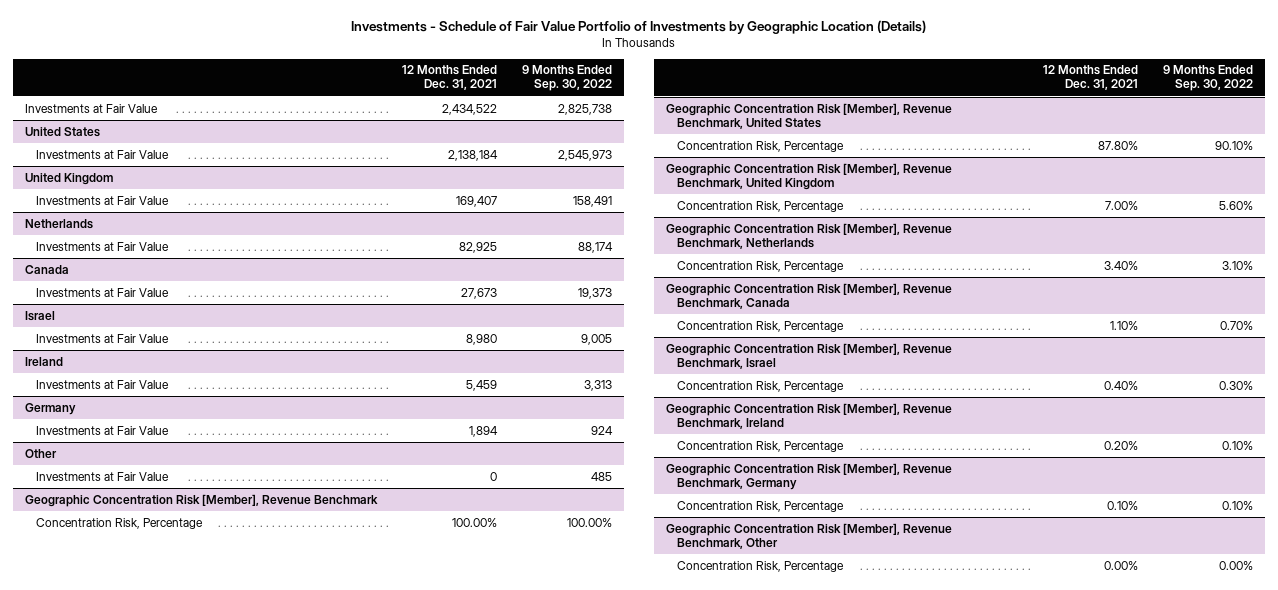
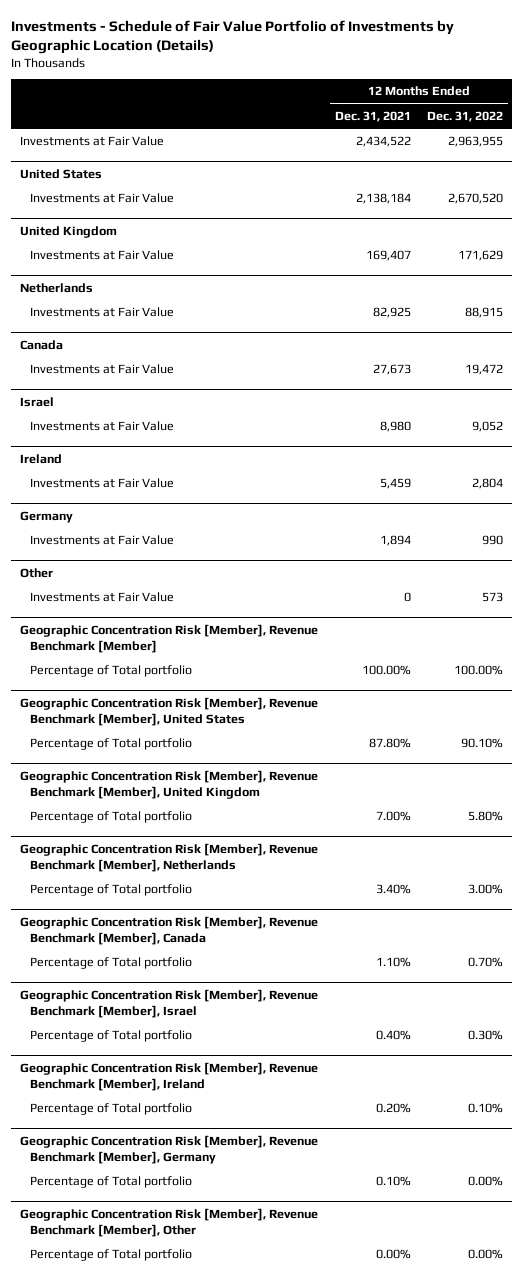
- | 12 Months Ended Dec. 31, 2021 | 9 Months Ended Sep. 30, 2022
+ | 12 Months Ended Dec. 31, 2021 | 12 Months Ended Dec. 31, 2022
- Geographic Concentration Risk [Member], Revenue Benchmark
- Concentration Risk, Percentage | 100.00% | 100.00%
- Geographic Concentration Risk [Member], Revenue Benchmark, United States
- Concentration Risk, Percentage | 87.80% | 90.10%
- Geographic Concentration Risk [Member], Revenue Benchmark, United Kingdom
- Concentration Risk, Percentage | 7.00% | 5.60%
- Geographic Concentration Risk [Member], Revenue Benchmark, Netherlands
- Concentration Risk, Percentage | 3.40% | 3.10%
- Geographic Concentration Risk [Member], Revenue Benchmark, Canada
- Concentration Risk, Percentage | 1.10% | 0.70%
- Geographic Concentration Risk [Member], Revenue Benchmark, Israel
- Concentration Risk, Percentage | 0.40% | 0.30%
- Geographic Concentration Risk [Member], Revenue Benchmark, Ireland
- Concentration Risk, Percentage | 0.20% | 0.10%
- Geographic Concentration Risk [Member], Revenue Benchmark, Germany
- Concentration Risk, Percentage | 0.10% | 0.10%
- Geographic Concentration Risk [Member], Revenue Benchmark, Other
- Concentration Risk, Percentage | 0.00% | 0.00%
+ Geographic Concentration Risk [Member], Revenue Benchmark [Member]
+ Percentage of Total portfolio | 100.00% | 100.00%
+ Geographic Concentration Risk [Member], Revenue Benchmark [Member], United States
+ Percentage of Total portfolio | 87.80% | 90.10%
+ Geographic Concentration Risk [Member], Revenue Benchmark [Member], United Kingdom
+ Percentage of Total portfolio | 7.00% | 5.80%
+ Geographic Concentration Risk [Member], Revenue Benchmark [Member], Netherlands
+ Percentage of Total portfolio | 3.40% | 3.00%
+ Geographic Concentration Risk [Member], Revenue Benchmark [Member], Canada
+ Percentage of Total portfolio | 1.10% | 0.70%
+ Geographic Concentration Risk [Member], Revenue Benchmark [Member], Israel
+ Percentage of Total portfolio | 0.40% | 0.30%
+ Geographic Concentration Risk [Member], Revenue Benchmark [Member], Ireland
+ Percentage of Total portfolio | 0.20% | 0.10%
+ Geographic Concentration Risk [Member], Revenue Benchmark [Member], Germany
+ Percentage of Total portfolio | 0.10% | 0.00%
+ Geographic Concentration Risk [Member], Revenue Benchmark [Member], Other
+ Percentage of Total portfolio | 0.00% | 0.00%

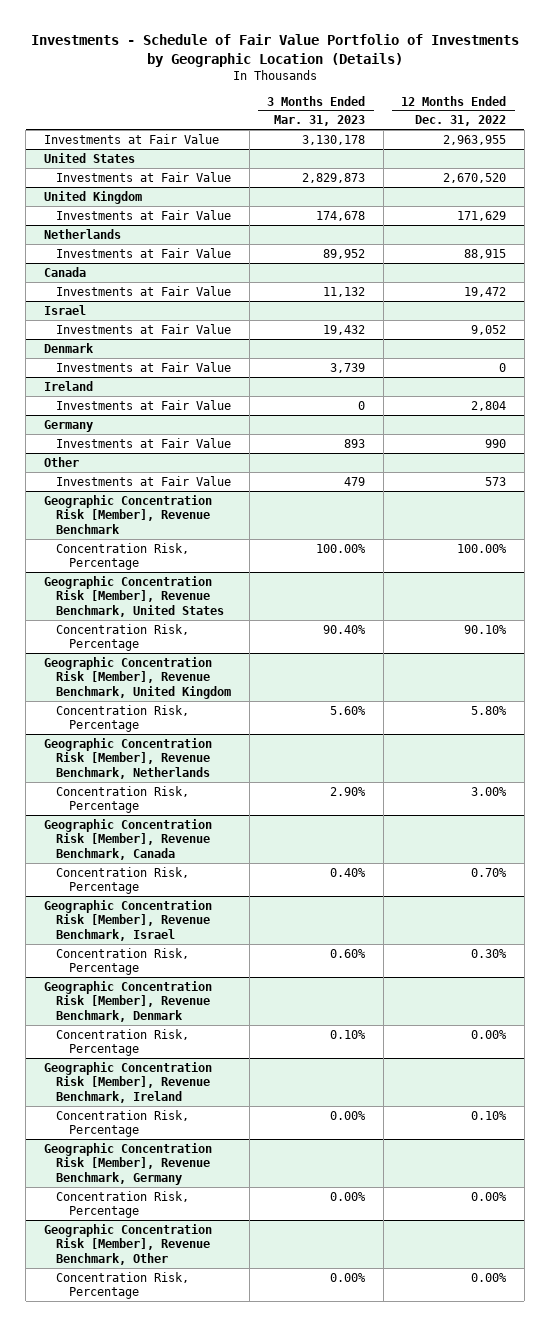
- | 12 Months Ended Dec. 31, 2021 | 12 Months Ended Dec. 31, 2022
+ | 3 Months Ended Mar. 31, 2023 | 12 Months Ended Dec. 31, 2022
+ Denmark
+ Investments at Fair Value | 3,739 | 0
- Geographic Concentration Risk [Member], Revenue Benchmark [Member]
- Percentage of Total portfolio | 100.00% | 100.00%
- Geographic Concentration Risk [Member], Revenue Benchmark [Member], United States
- Percentage of Total portfolio | 87.80% | 90.10%
- Geographic Concentration Risk [Member], Revenue Benchmark [Member], United Kingdom
- Percentage of Total portfolio | 7.00% | 5.80%
- Geographic Concentration Risk [Member], Revenue Benchmark [Member], Netherlands
- Percentage of Total portfolio | 3.40% | 3.00%
- Geographic Concentration Risk [Member], Revenue Benchmark [Member], Canada
- Percentage of Total portfolio | 1.10% | 0.70%
- Geographic Concentration Risk [Member], Revenue Benchmark [Member], Israel
- Percentage of Total portfolio | 0.40% | 0.30%
- Geographic Concentration Risk [Member], Revenue Benchmark [Member], Ireland
- Percentage of Total portfolio | 0.20% | 0.10%
- Geographic Concentration Risk [Member], Revenue Benchmark [Member], Germany
- Percentage of Total portfolio | 0.10% | 0.00%
- Geographic Concentration Risk [Member], Revenue Benchmark [Member], Other
- Percentage of Total portfolio | 0.00% | 0.00%
+ Geographic Concentration Risk [Member], Revenue Benchmark
+ Concentration Risk, Percentage | 100.00% | 100.00%
+ Geographic Concentration Risk [Member], Revenue Benchmark, United States
+ Concentration Risk, Percentage | 90.40% | 90.10%
+ Geographic Concentration Risk [Member], Revenue Benchmark, United Kingdom
+ Concentration Risk, Percentage | 5.60% | 5.80%
+ Geographic Concentration Risk [Member], Revenue Benchmark, Netherlands
+ Concentration Risk, Percentage | 2.90% | 3.00%
+ Geographic Concentration Risk [Member], Revenue Benchmark, Canada
+ Concentration Risk, Percentage | 0.40% | 0.70%
+ Geographic Concentration Risk [Member], Revenue Benchmark, Israel
+ Concentration Risk, Percentage | 0.60% | 0.30%
+ Geographic Concentration Risk [Member], Revenue Benchmark, Denmark
+ Concentration Risk, Percentage | 0.10% | 0.00%
+ Geographic Concentration Risk [Member], Revenue Benchmark, Ireland
+ Concentration Risk, Percentage | 0.00% | 0.10%
+ Geographic Concentration Risk [Member], Revenue Benchmark, Germany
+ Concentration Risk, Percentage | 0.00% | 0.00%
+ Geographic Concentration Risk [Member], Revenue Benchmark, Other
+ Concentration Risk, Percentage | 0.00% | 0.00%

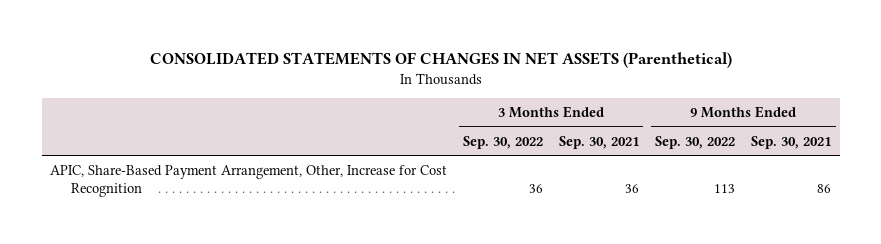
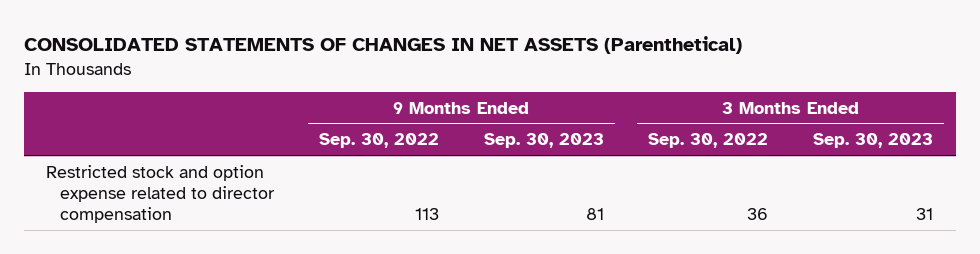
- | 3 Months Ended Sep. 30, 2022 | 3 Months Ended Sep. 30, 2021 | 9 Months Ended Sep. 30, 2022 | 9 Months Ended Sep. 30, 2021
+ | 9 Months Ended Sep. 30, 2022 | 9 Months Ended Sep. 30, 2023 | 3 Months Ended Sep. 30, 2022 | 3 Months Ended Sep. 30, 2023
- APIC, Share-Based Payment Arrangement, Other, Increase for Cost Recognition | 36 | 36 | 113 | 86
+ Restricted stock and option expense related to director compensation | 113 | 81 | 36 | 31

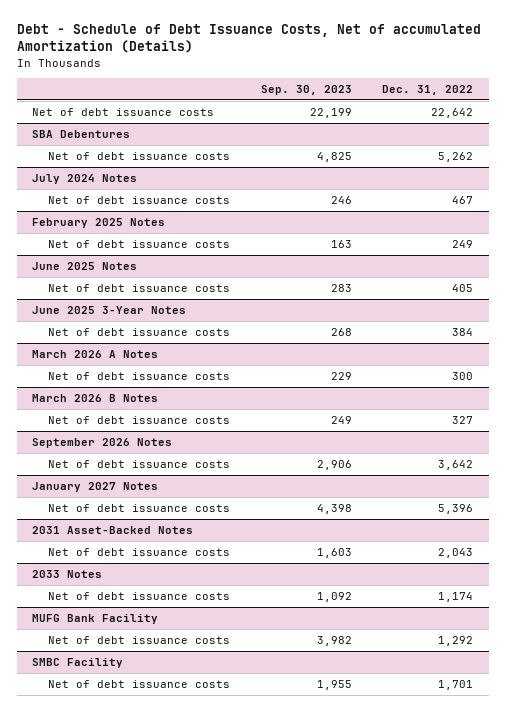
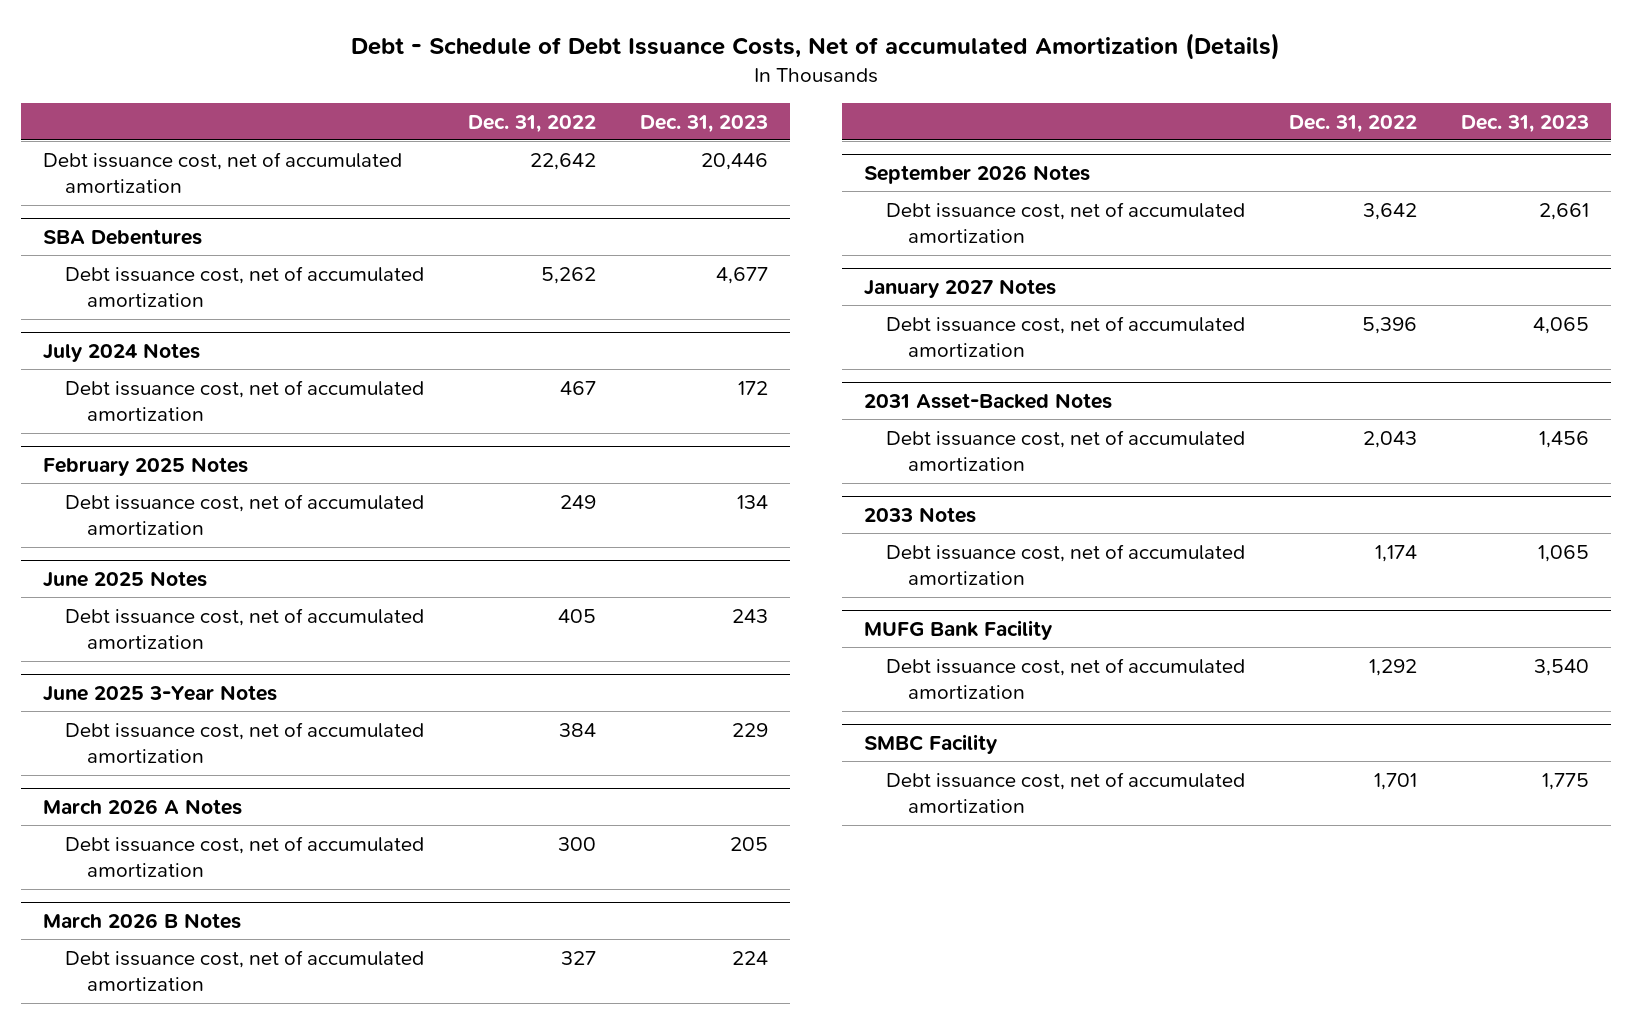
- | Sep. 30, 2023 | Dec. 31, 2022
+ | Dec. 31, 2022 | Dec. 31, 2023
- Net of debt issuance costs | 22,199 | 22,642
+ Debt issuance cost, net of accumulated amortization | 22,642 | 20,446
@ SBA Debentures
- Net of debt issuance costs | 4,825 | 5,262
+ Debt issuance cost, net of accumulated amortization | 5,262 | 4,677
@ July 2024 Notes
- Net of debt issuance costs | 246 | 467
+ Debt issuance cost, net of accumulated amortization | 467 | 172
@ February 2025 Notes
- Net of debt issuance costs | 163 | 249
+ Debt issuance cost, net of accumulated amortization | 249 | 134
@ June 2025 Notes
- Net of debt issuance costs | 283 | 405
+ Debt issuance cost, net of accumulated amortization | 405 | 243
@ June 2025 3-Year Notes
- Net of debt issuance costs | 268 | 384
+ Debt issuance cost, net of accumulated amortization | 384 | 229
@ March 2026 A Notes
- Net of debt issuance costs | 229 | 300
+ Debt issuance cost, net of accumulated amortization | 300 | 205
@ March 2026 B Notes
- Net of debt issuance costs | 249 | 327
+ Debt issuance cost, net of accumulated amortization | 327 | 224
@ September 2026 Notes
- Net of debt issuance costs | 2,906 | 3,642
+ Debt issuance cost, net of accumulated amortization | 3,642 | 2,661
@ January 2027 Notes
- Net of debt issuance costs | 4,398 | 5,396
+ Debt issuance cost, net of accumulated amortization | 5,396 | 4,065
@ 2031 Asset-Backed Notes
- Net of debt issuance costs | 1,603 | 2,043
+ Debt issuance cost, net of accumulated amortization | 2,043 | 1,456
@ 2033 Notes
- Net of debt issuance costs | 1,092 | 1,174
+ Debt issuance cost, net of accumulated amortization | 1,174 | 1,065
@ MUFG Bank Facility
- Net of debt issuance costs | 3,982 | 1,292
+ Debt issuance cost, net of accumulated amortization | 1,292 | 3,540
@ SMBC Facility
- Net of debt issuance costs | 1,955 | 1,701
+ Debt issuance cost, net of accumulated amortization | 1,701 | 1,775

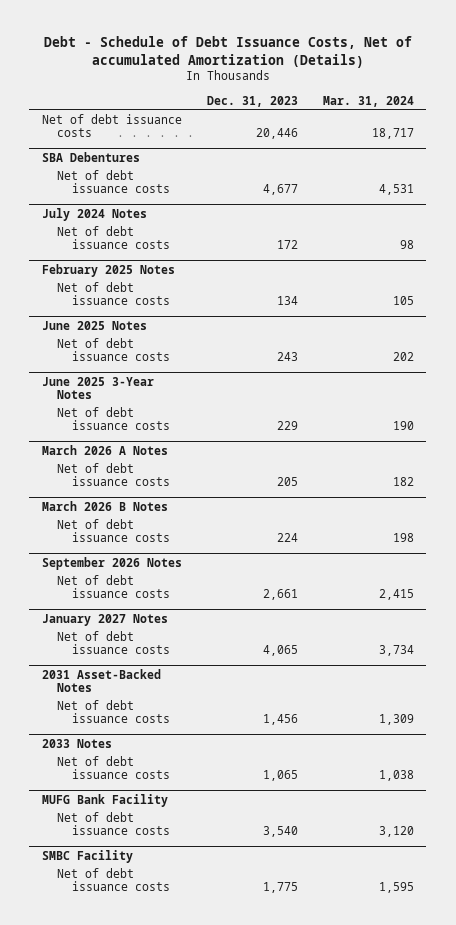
- | Dec. 31, 2022 | Dec. 31, 2023
+ | Dec. 31, 2023 | Mar. 31, 2024
- Debt issuance cost, net of accumulated amortization | 22,642 | 20,446
+ Net of debt issuance costs | 20,446 | 18,717
@ SBA Debentures
- Debt issuance cost, net of accumulated amortization | 5,262 | 4,677
+ Net of debt issuance costs | 4,677 | 4,531
@ July 2024 Notes
- Debt issuance cost, net of accumulated amortization | 467 | 172
+ Net of debt issuance costs | 172 | 98
@ February 2025 Notes
- Debt issuance cost, net of accumulated amortization | 249 | 134
+ Net of debt issuance costs | 134 | 105
@ June 2025 Notes
- Debt issuance cost, net of accumulated amortization | 405 | 243
+ Net of debt issuance costs | 243 | 202
@ June 2025 3-Year Notes
- Debt issuance cost, net of accumulated amortization | 384 | 229
+ Net of debt issuance costs | 229 | 190
@ March 2026 A Notes
- Debt issuance cost, net of accumulated amortization | 300 | 205
+ Net of debt issuance costs | 205 | 182
@ March 2026 B Notes
- Debt issuance cost, net of accumulated amortization | 327 | 224
+ Net of debt issuance costs | 224 | 198
@ September 2026 Notes
- Debt issuance cost, net of accumulated amortization | 3,642 | 2,661
+ Net of debt issuance costs | 2,661 | 2,415
@ January 2027 Notes
- Debt issuance cost, net of accumulated amortization | 5,396 | 4,065
+ Net of debt issuance costs | 4,065 | 3,734
@ 2031 Asset-Backed Notes
- Debt issuance cost, net of accumulated amortization | 2,043 | 1,456
+ Net of debt issuance costs | 1,456 | 1,309
@ 2033 Notes
- Debt issuance cost, net of accumulated amortization | 1,174 | 1,065
+ Net of debt issuance costs | 1,065 | 1,038
@ MUFG Bank Facility
- Debt issuance cost, net of accumulated amortization | 1,292 | 3,540
+ Net of debt issuance costs | 3,540 | 3,120
@ SMBC Facility
- Debt issuance cost, net of accumulated amortization | 1,701 | 1,775
+ Net of debt issuance costs | 1,775 | 1,595

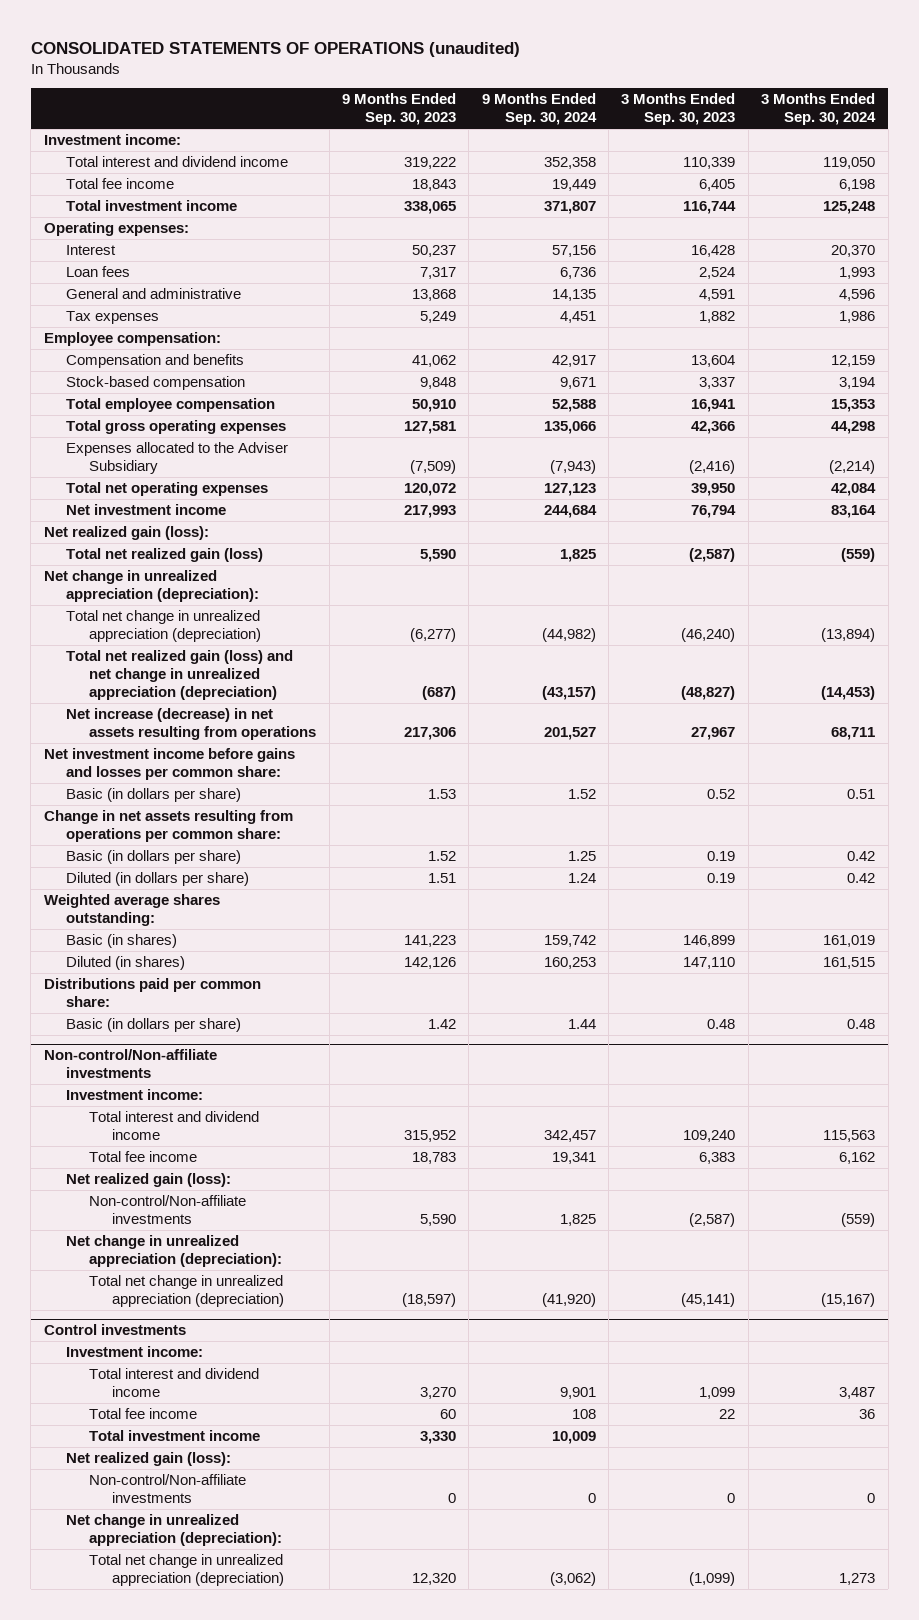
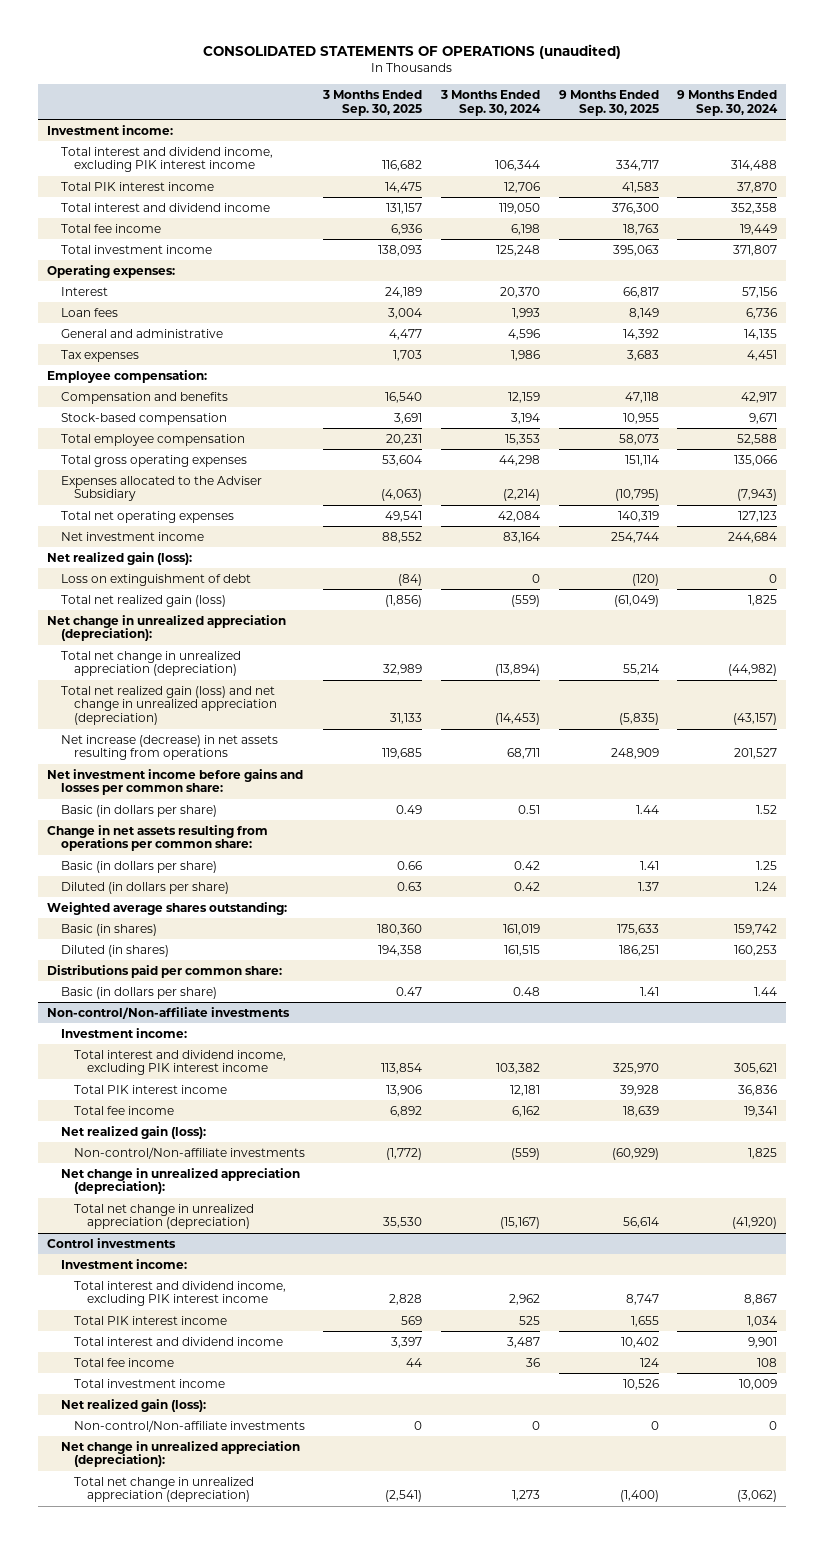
- | 9 Months Ended Sep. 30, 2023 | 9 Months Ended Sep. 30, 2024 | 3 Months Ended Sep. 30, 2023 | 3 Months Ended Sep. 30, 2024
+ | 3 Months Ended Sep. 30, 2025 | 3 Months Ended Sep. 30, 2024 | 9 Months Ended Sep. 30, 2025 | 9 Months Ended Sep. 30, 2024
+ Total interest and dividend income, excluding PIK interest income | 116,682 | 106,344 | 334,717 | 314,488
+ Total PIK interest income | 14,475 | 12,706 | 41,583 | 37,870
+ Loss on extinguishment of debt | (84) | 0 | (120) | 0
@ Non-control/Non-affiliate investments
- Total interest and dividend income | 315,952 | 342,457 | 109,240 | 115,563
+ Total interest and dividend income, excluding PIK interest income | 113,854 | 103,382 | 325,970 | 305,621
+ Total PIK interest income | 13,906 | 12,181 | 39,928 | 36,836
@ Control investments
+ Total interest and dividend income, excluding PIK interest income | 2,828 | 2,962 | 8,747 | 8,867
+ Total PIK interest income | 569 | 525 | 1,655 | 1,034

